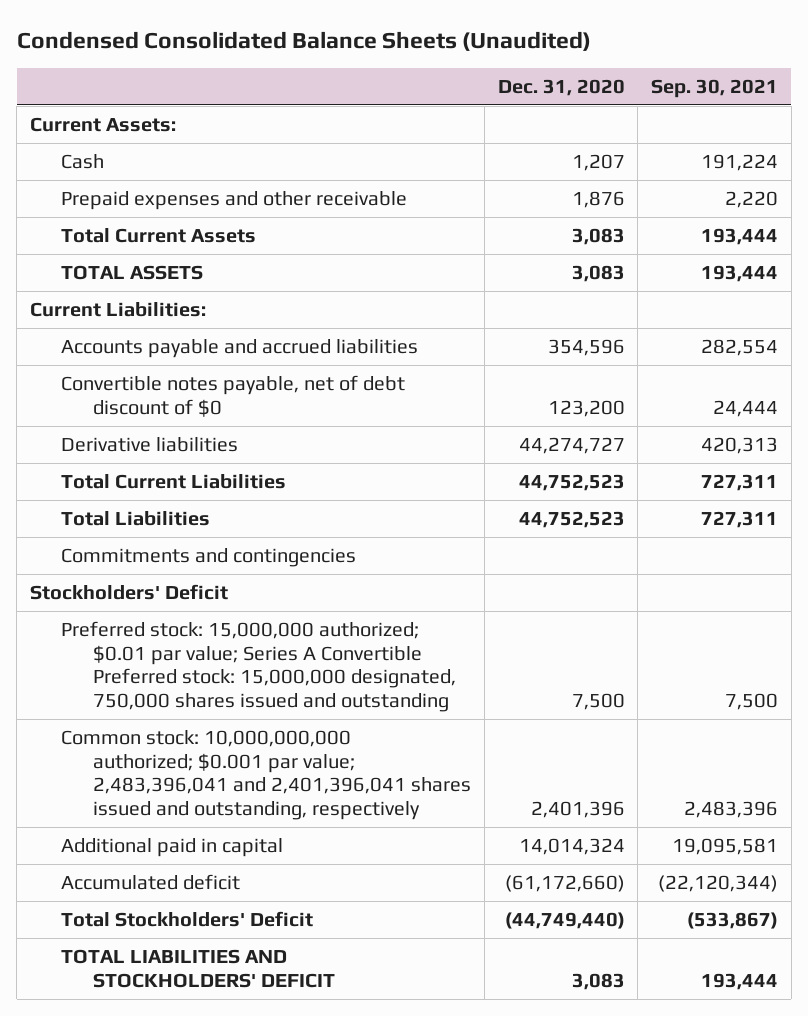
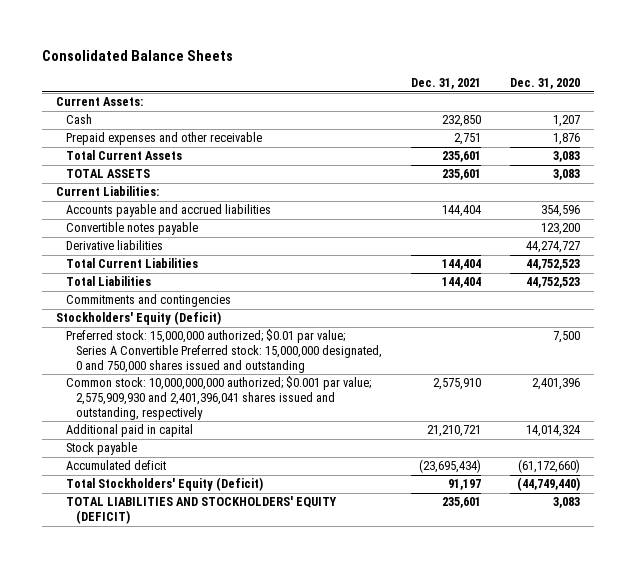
- Condensed Consolidated Balance Sheets (Unaudited)
+ Consolidated Balance Sheets
- | Dec. 31, 2020 | Sep. 30, 2021
+ | Dec. 31, 2021 | Dec. 31, 2020
- Convertible notes payable, net of debt discount of $0 | 123,200 | 24,444
+ Convertible notes payable | | 123,200
- Stockholders' Deficit
- Preferred stock: 15,000,000 authorized; $0.01 par value; Series A Convertible Preferred stock: 15,000,000 designated, 750,000 shares issued and outstanding | 7,500 | 7,500
- Common stock: 10,000,000,000 authorized; $0.001 par value; 2,483,396,041 and 2,401,396,041 shares issued and outstanding, respectively | 2,401,396 | 2,483,396
+ Stockholders' Equity (Deficit)
+ Preferred stock: 15,000,000 authorized; $0.01 par value; Series A Convertible Preferred stock: 15,000,000 designated, 0 and 750,000 shares issued and outstanding | | 7,500
+ Common stock: 10,000,000,000 authorized; $0.001 par value; 2,575,909,930 and 2,401,396,041 shares issued and outstanding, respectively | 2,575,910 | 2,401,396
+ Stock payable
- Total Stockholders' Deficit | (44,749,440) | (533,867)
- TOTAL LIABILITIES AND STOCKHOLDERS' DEFICIT | 3,083 | 193,444
+ Total Stockholders' Equity (Deficit) | 91,197 | (44,749,440)
+ TOTAL LIABILITIES AND STOCKHOLDERS' EQUITY (DEFICIT) | 235,601 | 3,083

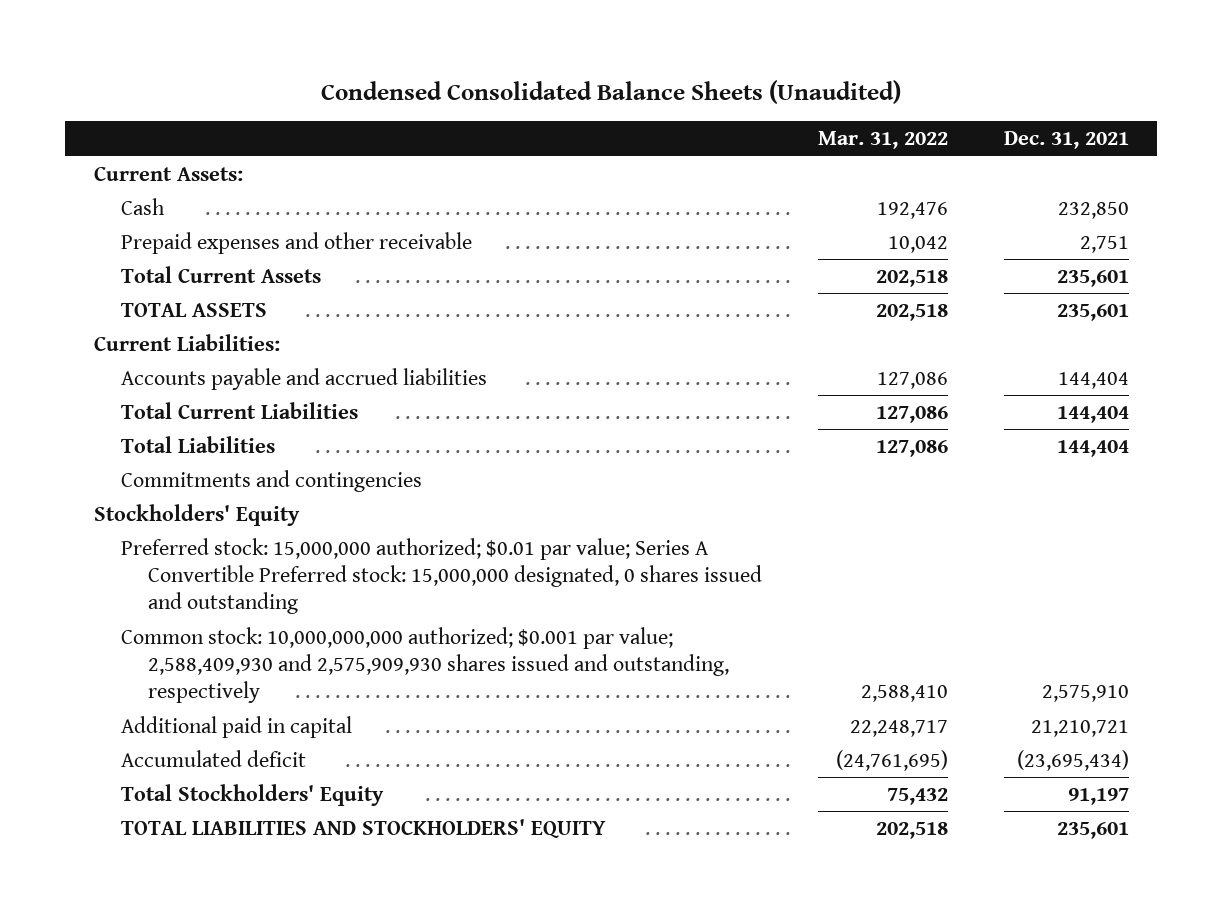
- Consolidated Balance Sheets
+ Condensed Consolidated Balance Sheets (Unaudited)
- | Dec. 31, 2021 | Dec. 31, 2020
+ | Mar. 31, 2022 | Dec. 31, 2021
- Convertible notes payable | | 123,200
- Derivative liabilities | | 44,274,727
- Stockholders' Equity (Deficit)
- Preferred stock: 15,000,000 authorized; $0.01 par value; Series A Convertible Preferred stock: 15,000,000 designated, 0 and 750,000 shares issued and outstanding | | 7,500
- Common stock: 10,000,000,000 authorized; $0.001 par value; 2,575,909,930 and 2,401,396,041 shares issued and outstanding, respectively | 2,575,910 | 2,401,396
+ Stockholders' Equity
+ Preferred stock: 15,000,000 authorized; $0.01 par value; Series A Convertible Preferred stock: 15,000,000 designated, 0 shares issued and outstanding
+ Common stock: 10,000,000,000 authorized; $0.001 par value; 2,588,409,930 and 2,575,909,930 shares issued and outstanding, respectively | 2,588,410 | 2,575,910
- Stock payable
- Total Stockholders' Equity (Deficit) | 91,197 | (44,749,440)
- TOTAL LIABILITIES AND STOCKHOLDERS' EQUITY (DEFICIT) | 235,601 | 3,083
+ Total Stockholders' Equity | 75,432 | 91,197
+ TOTAL LIABILITIES AND STOCKHOLDERS' EQUITY | 202,518 | 235,601

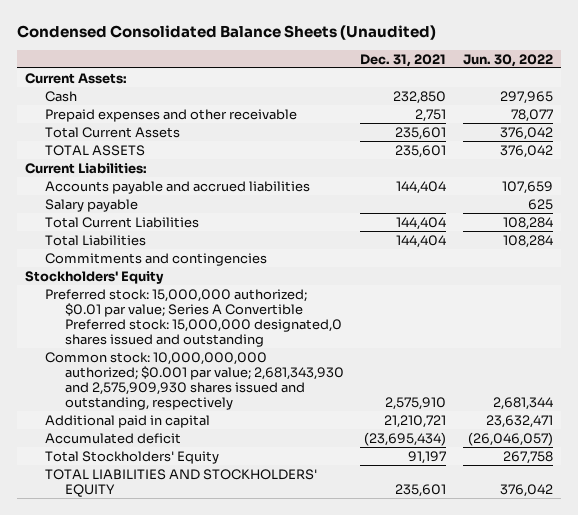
- | Mar. 31, 2022 | Dec. 31, 2021
+ | Dec. 31, 2021 | Jun. 30, 2022
+ Salary payable | | 625
- Preferred stock: 15,000,000 authorized; $0.01 par value; Series A Convertible Preferred stock: 15,000,000 designated, 0 shares issued and outstanding
- Common stock: 10,000,000,000 authorized; $0.001 par value; 2,588,409,930 and 2,575,909,930 shares issued and outstanding, respectively | 2,588,410 | 2,575,910
+ Preferred stock: 15,000,000 authorized; $0.01 par value; Series A Convertible Preferred stock: 15,000,000 designated,0 shares issued and outstanding
+ Common stock: 10,000,000,000 authorized; $0.001 par value; 2,681,343,930 and 2,575,909,930 shares issued and outstanding, respectively | 2,575,910 | 2,681,344

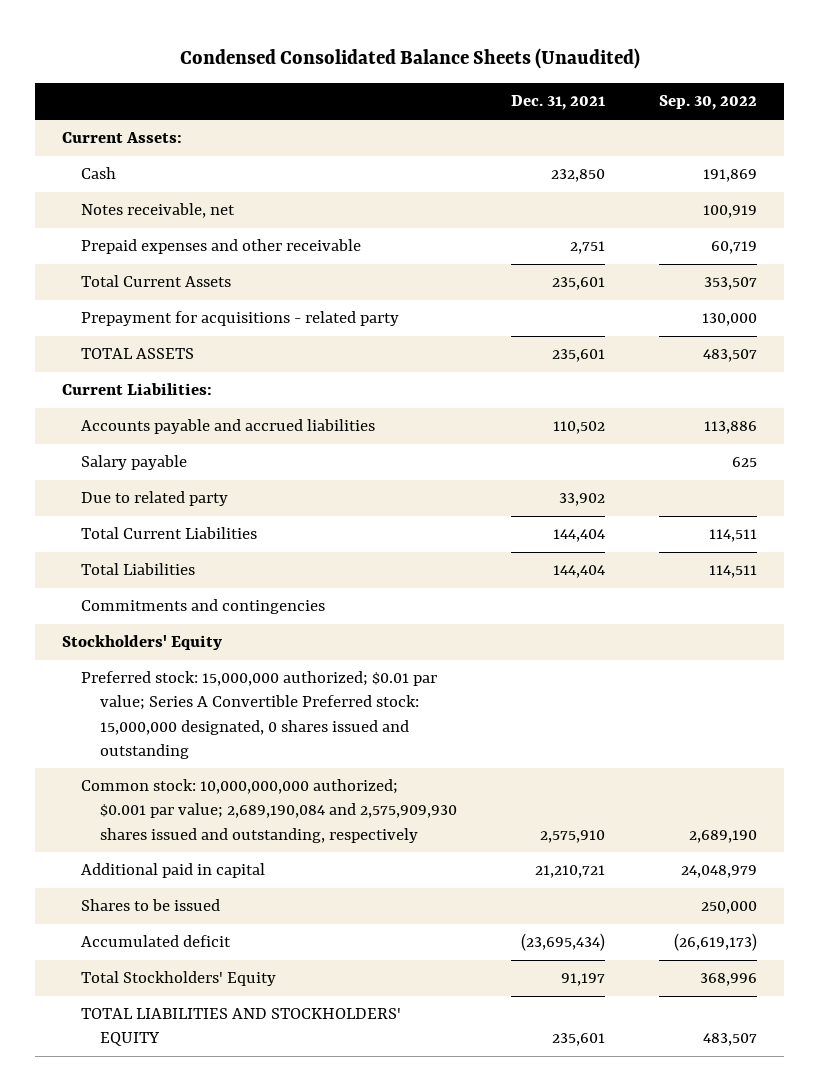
- | Dec. 31, 2021 | Jun. 30, 2022
+ | Dec. 31, 2021 | Sep. 30, 2022
+ Notes receivable, net | | 100,919
+ Prepayment for acquisitions - related party | | 130,000
- Accounts payable and accrued liabilities | 144,404 | 107,659
+ Accounts payable and accrued liabilities | 110,502 | 113,886
+ Due to related party | 33,902 |
- Preferred stock: 15,000,000 authorized; $0.01 par value; Series A Convertible Preferred stock: 15,000,000 designated,0 shares issued and outstanding
- Common stock: 10,000,000,000 authorized; $0.001 par value; 2,681,343,930 and 2,575,909,930 shares issued and outstanding, respectively | 2,575,910 | 2,681,344
+ Preferred stock: 15,000,000 authorized; $0.01 par value; Series A Convertible Preferred stock: 15,000,000 designated, 0 shares issued and outstanding
+ Common stock: 10,000,000,000 authorized; $0.001 par value; 2,689,190,084 and 2,575,909,930 shares issued and outstanding, respectively | 2,575,910 | 2,689,190
+ Shares to be issued | | 250,000

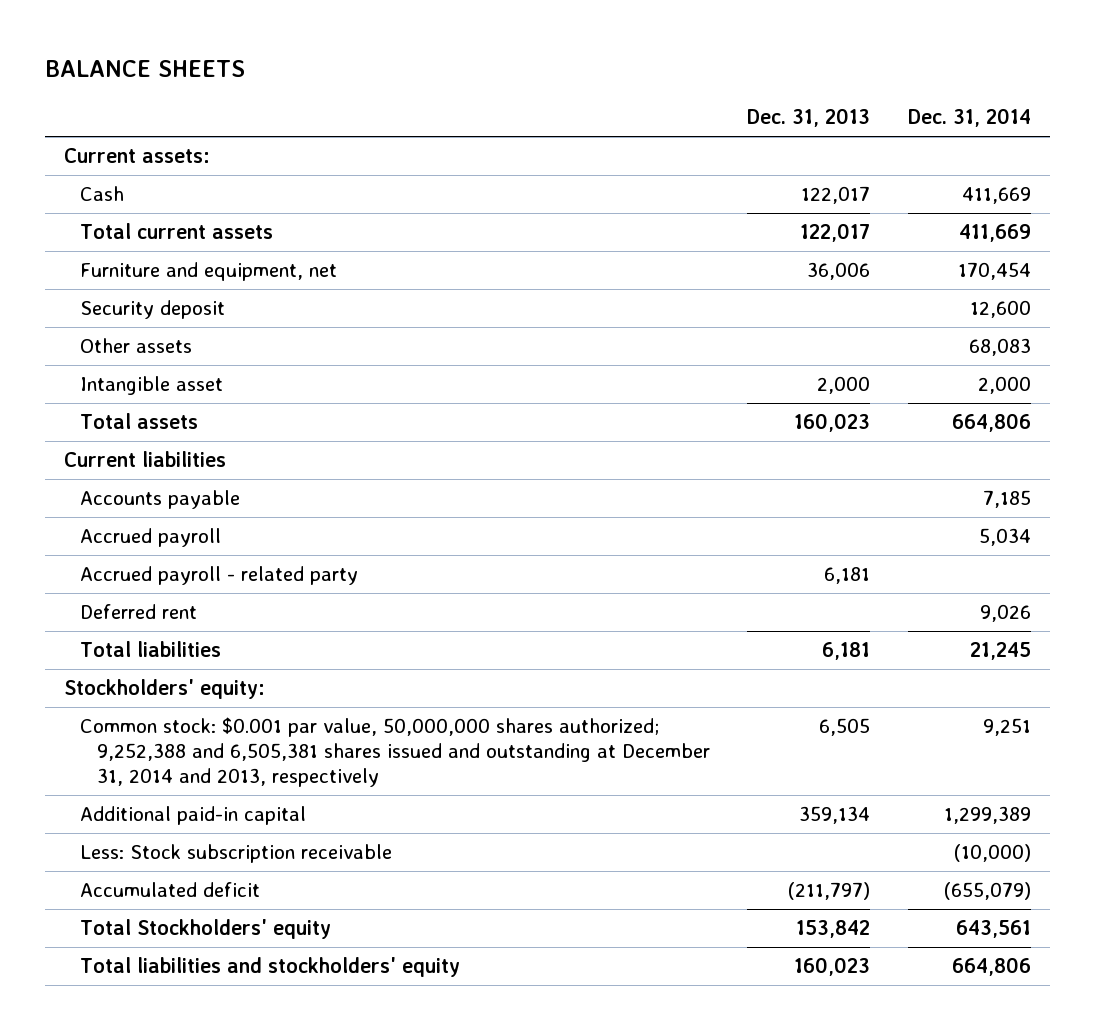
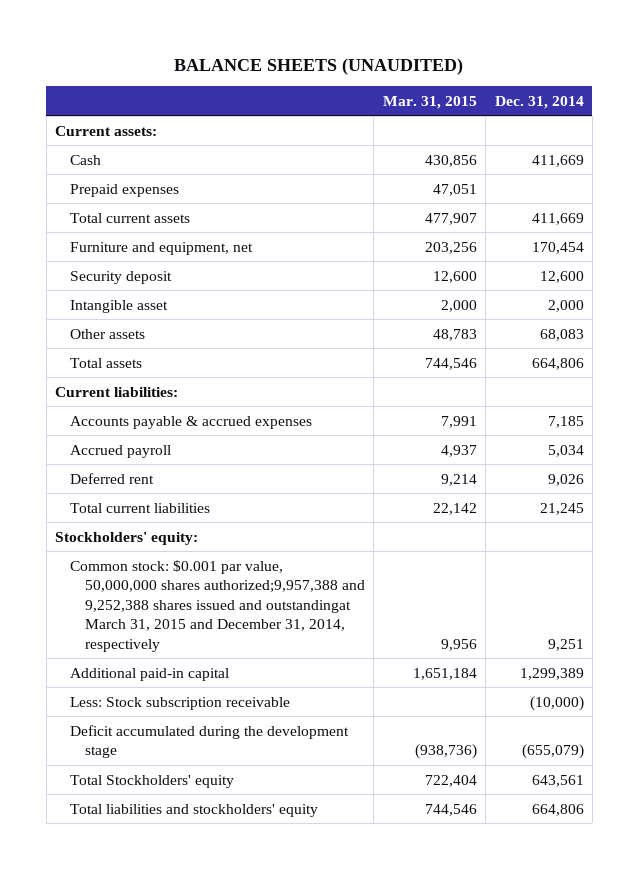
- BALANCE SHEETS
+ BALANCE SHEETS (UNAUDITED)
- | Dec. 31, 2013 | Dec. 31, 2014
+ | Mar. 31, 2015 | Dec. 31, 2014
+ Prepaid expenses | 47,051 |
moved down: Other assets | 48,783 | 68,083
- Current liabilities
- Accounts payable | | 7,185
+ Current liabilities:
+ Accounts payable & accrued expenses | 7,991 | 7,185
- Accrued payroll - related party | 6,181 |
- Total liabilities | 6,181 | 21,245
+ Total current liabilities | 22,142 | 21,245
- Common stock: $0.001 par value, 50,000,000 shares authorized; 9,252,388 and 6,505,381 shares issued and outstanding at December 31, 2014 and 2013, respectively | 6,505 | 9,251
+ Common stock: $0.001 par value, 50,000,000 shares authorized;9,957,388 and 9,252,388 shares issued and outstandingat March 31, 2015 and December 31, 2014, respectively | 9,956 | 9,251
- Accumulated deficit | (211,797) | (655,079)
+ Deficit accumulated during the development stage | (938,736) | (655,079)

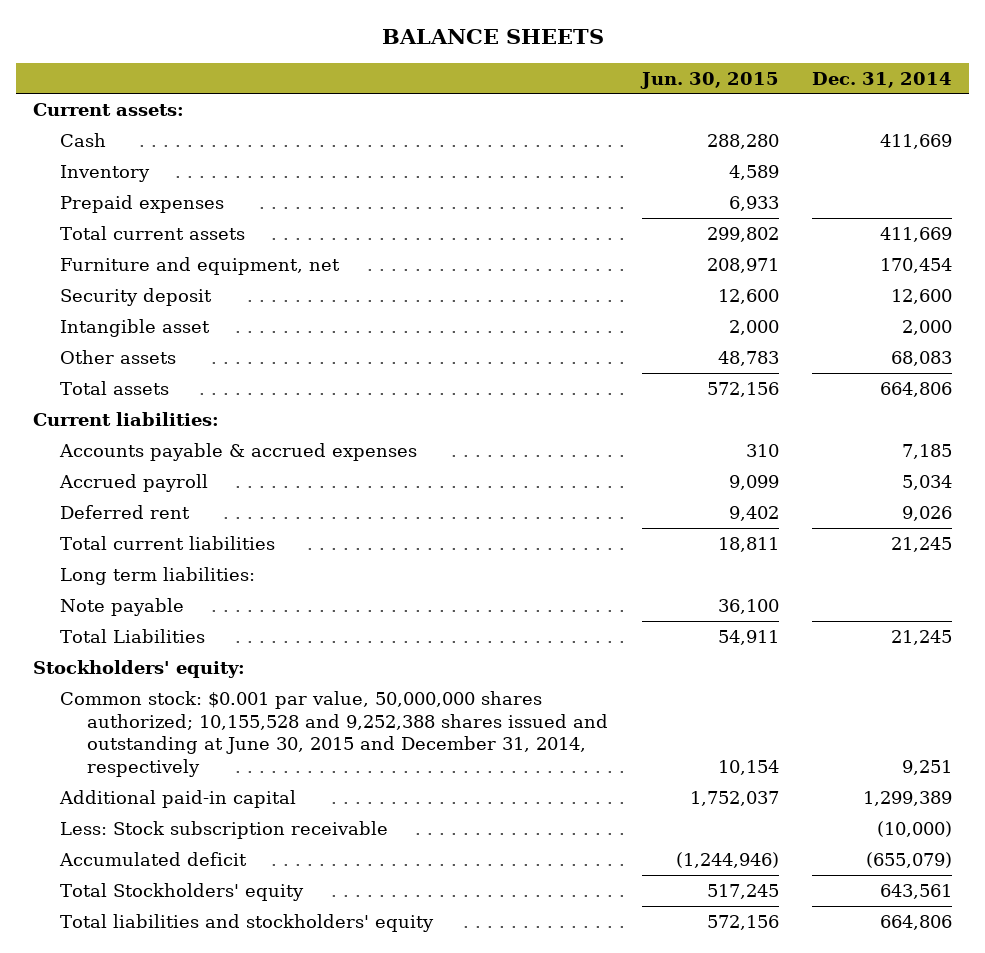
- BALANCE SHEETS (UNAUDITED)
+ BALANCE SHEETS
- | Mar. 31, 2015 | Dec. 31, 2014
+ | Jun. 30, 2015 | Dec. 31, 2014
+ Inventory | 4,589 |
+ Long term liabilities:
+ Note payable | 36,100 |
+ Total Liabilities | 54,911 | 21,245
- Common stock: $0.001 par value, 50,000,000 shares authorized;9,957,388 and 9,252,388 shares issued and outstandingat March 31, 2015 and December 31, 2014, respectively | 9,956 | 9,251
+ Common stock: $0.001 par value, 50,000,000 shares authorized; 10,155,528 and 9,252,388 shares issued and outstanding at June 30, 2015 and December 31, 2014, respectively | 10,154 | 9,251
- Deficit accumulated during the development stage | (938,736) | (655,079)
+ Accumulated deficit | (1,244,946) | (655,079)

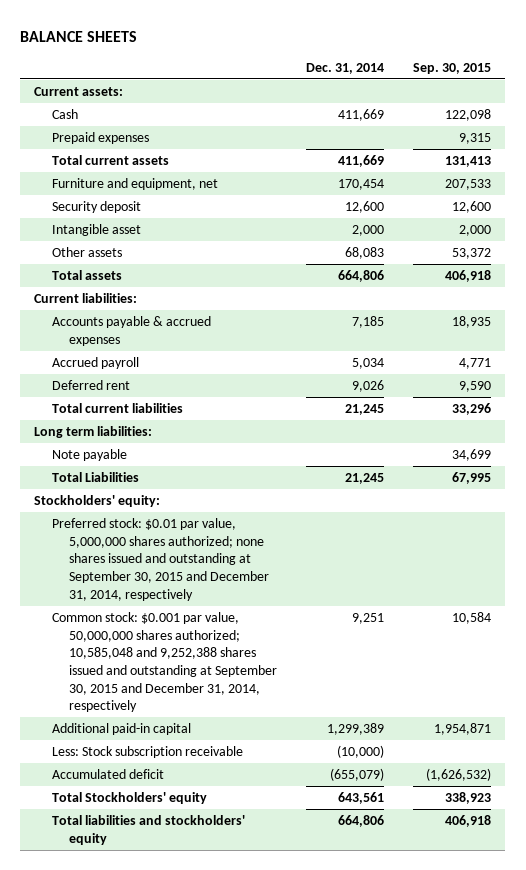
- | Jun. 30, 2015 | Dec. 31, 2014
+ | Dec. 31, 2014 | Sep. 30, 2015
- Inventory | 4,589 |
- Common stock: $0.001 par value, 50,000,000 shares authorized; 10,155,528 and 9,252,388 shares issued and outstanding at June 30, 2015 and December 31, 2014, respectively | 10,154 | 9,251
+ Preferred stock: $0.01 par value, 5,000,000 shares authorized; none shares issued and outstanding at September 30, 2015 and December 31, 2014, respectively
+ Common stock: $0.001 par value, 50,000,000 shares authorized; 10,585,048 and 9,252,388 shares issued and outstanding at September 30, 2015 and December 31, 2014, respectively | 9,251 | 10,584

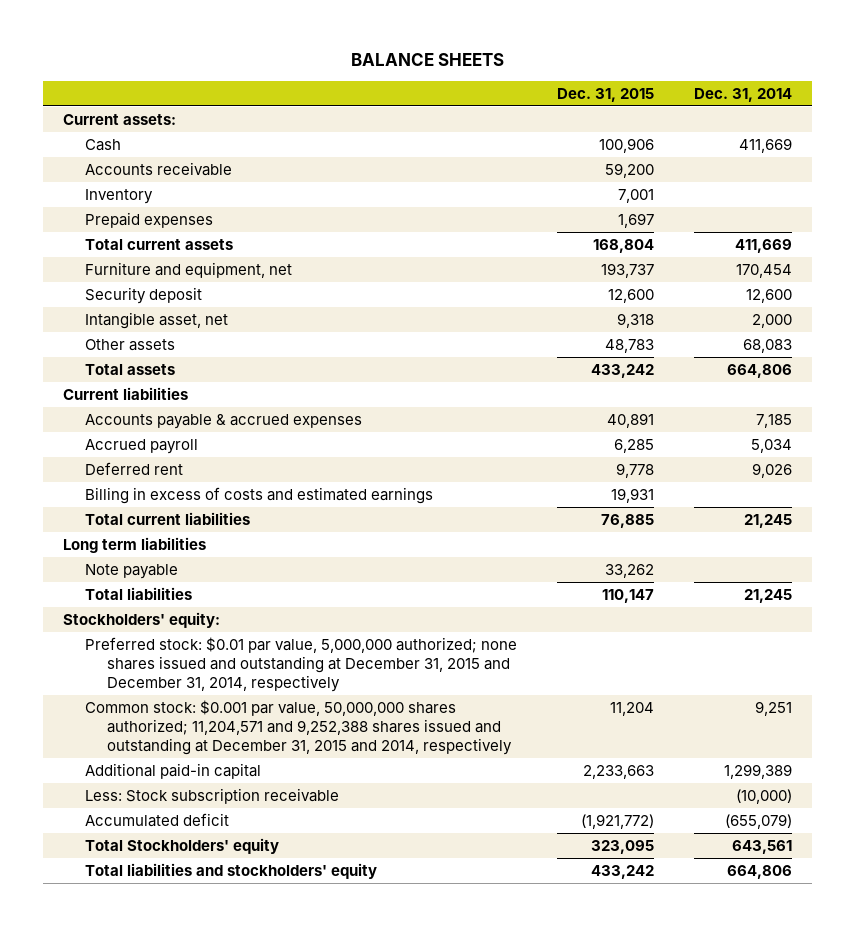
- | Dec. 31, 2014 | Sep. 30, 2015
+ | Dec. 31, 2015 | Dec. 31, 2014
+ Accounts receivable | 59,200 |
+ Inventory | 7,001 |
- Intangible asset | 2,000 | 2,000
+ Intangible asset, net | 9,318 | 2,000
- Current liabilities:
+ Current liabilities
+ Billing in excess of costs and estimated earnings | 19,931 |
- Long term liabilities:
+ Long term liabilities
- Total Liabilities | 21,245 | 67,995
+ Total liabilities | 110,147 | 21,245
- Preferred stock: $0.01 par value, 5,000,000 shares authorized; none shares issued and outstanding at September 30, 2015 and December 31, 2014, respectively
- Common stock: $0.001 par value, 50,000,000 shares authorized; 10,585,048 and 9,252,388 shares issued and outstanding at September 30, 2015 and December 31, 2014, respectively | 9,251 | 10,584
+ Preferred stock: $0.01 par value, 5,000,000 authorized; none shares issued and outstanding at December 31, 2015 and December 31, 2014, respectively
+ Common stock: $0.001 par value, 50,000,000 shares authorized; 11,204,571 and 9,252,388 shares issued and outstanding at December 31, 2015 and 2014, respectively | 11,204 | 9,251

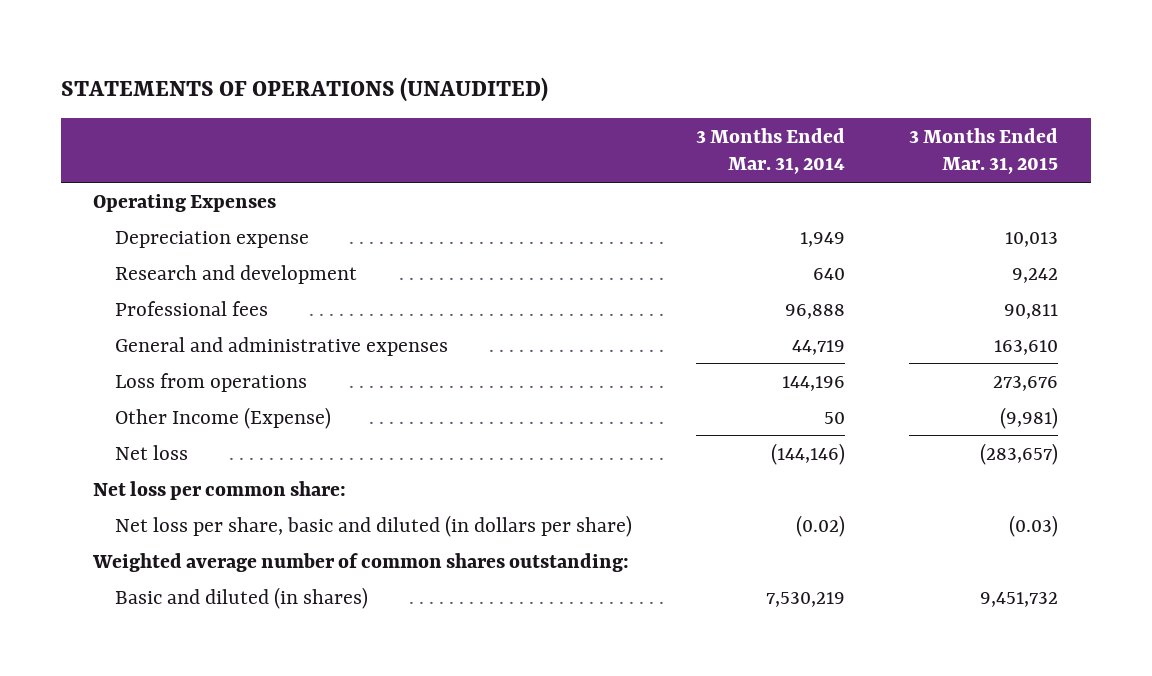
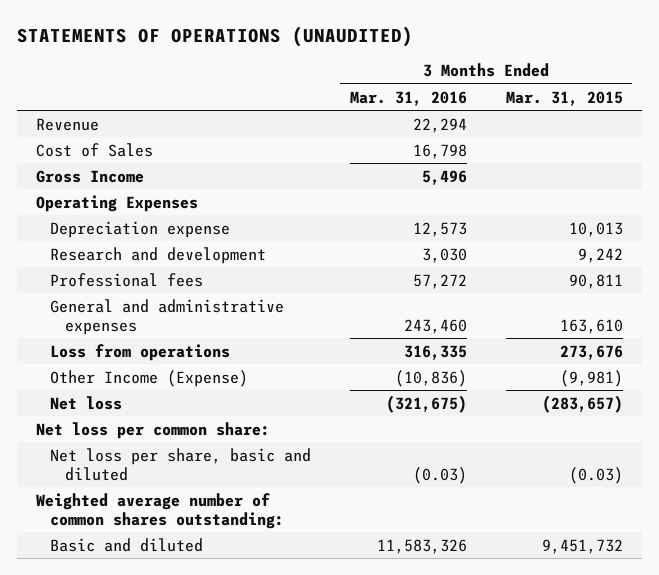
- | 3 Months Ended Mar. 31, 2014 | 3 Months Ended Mar. 31, 2015
+ | 3 Months Ended Mar. 31, 2016 | 3 Months Ended Mar. 31, 2015
+ Revenue | 22,294 |
+ Cost of Sales | 16,798 |
+ Gross Income | 5,496 |
- Net loss per share, basic and diluted (in dollars per share) | (0.02) | (0.03)
+ Net loss per share, basic and diluted | (0.03) | (0.03)
- Basic and diluted (in shares) | 7,530,219 | 9,451,732
+ Basic and diluted | 11,583,326 | 9,451,732

